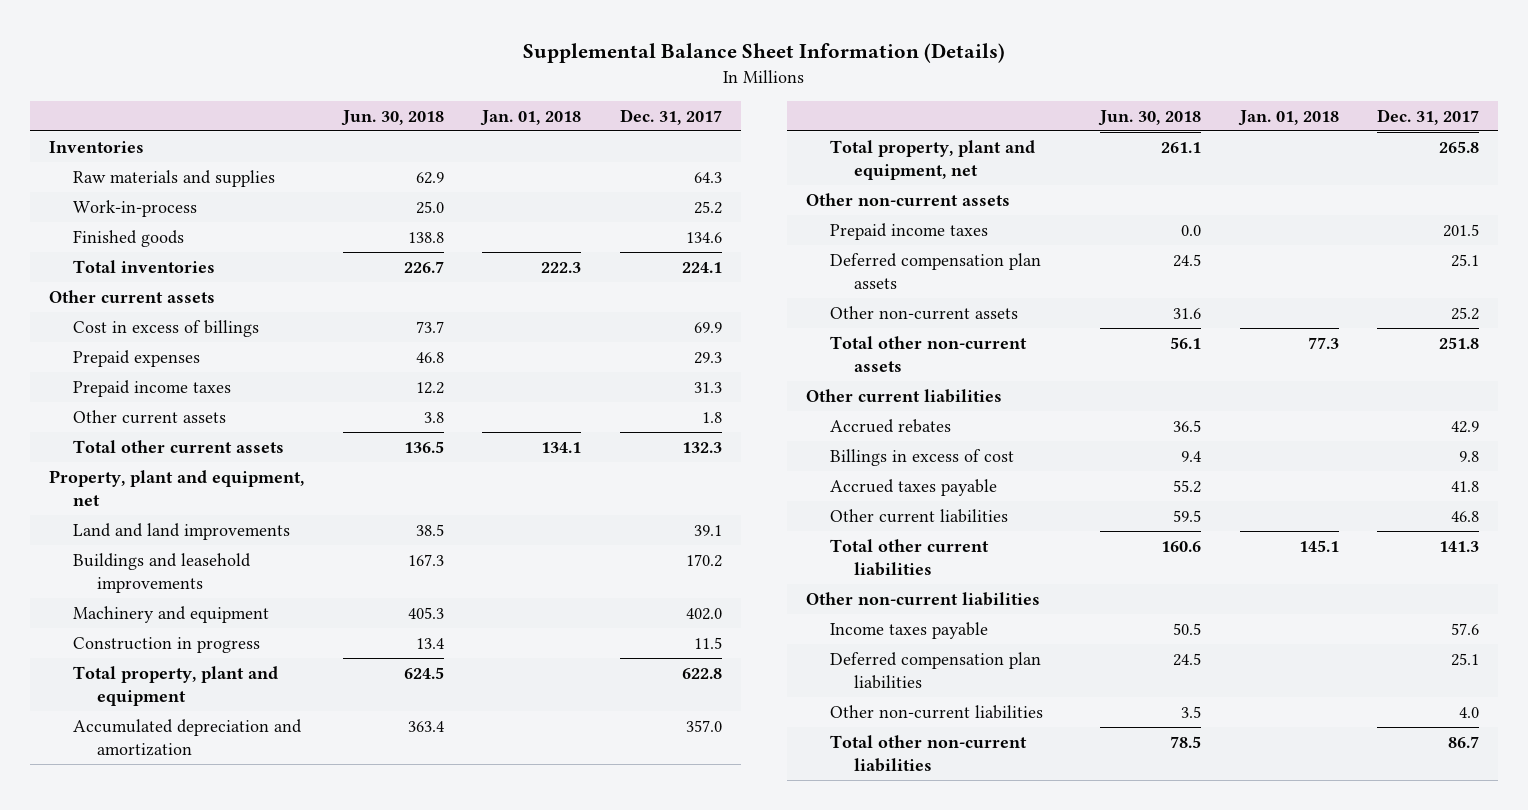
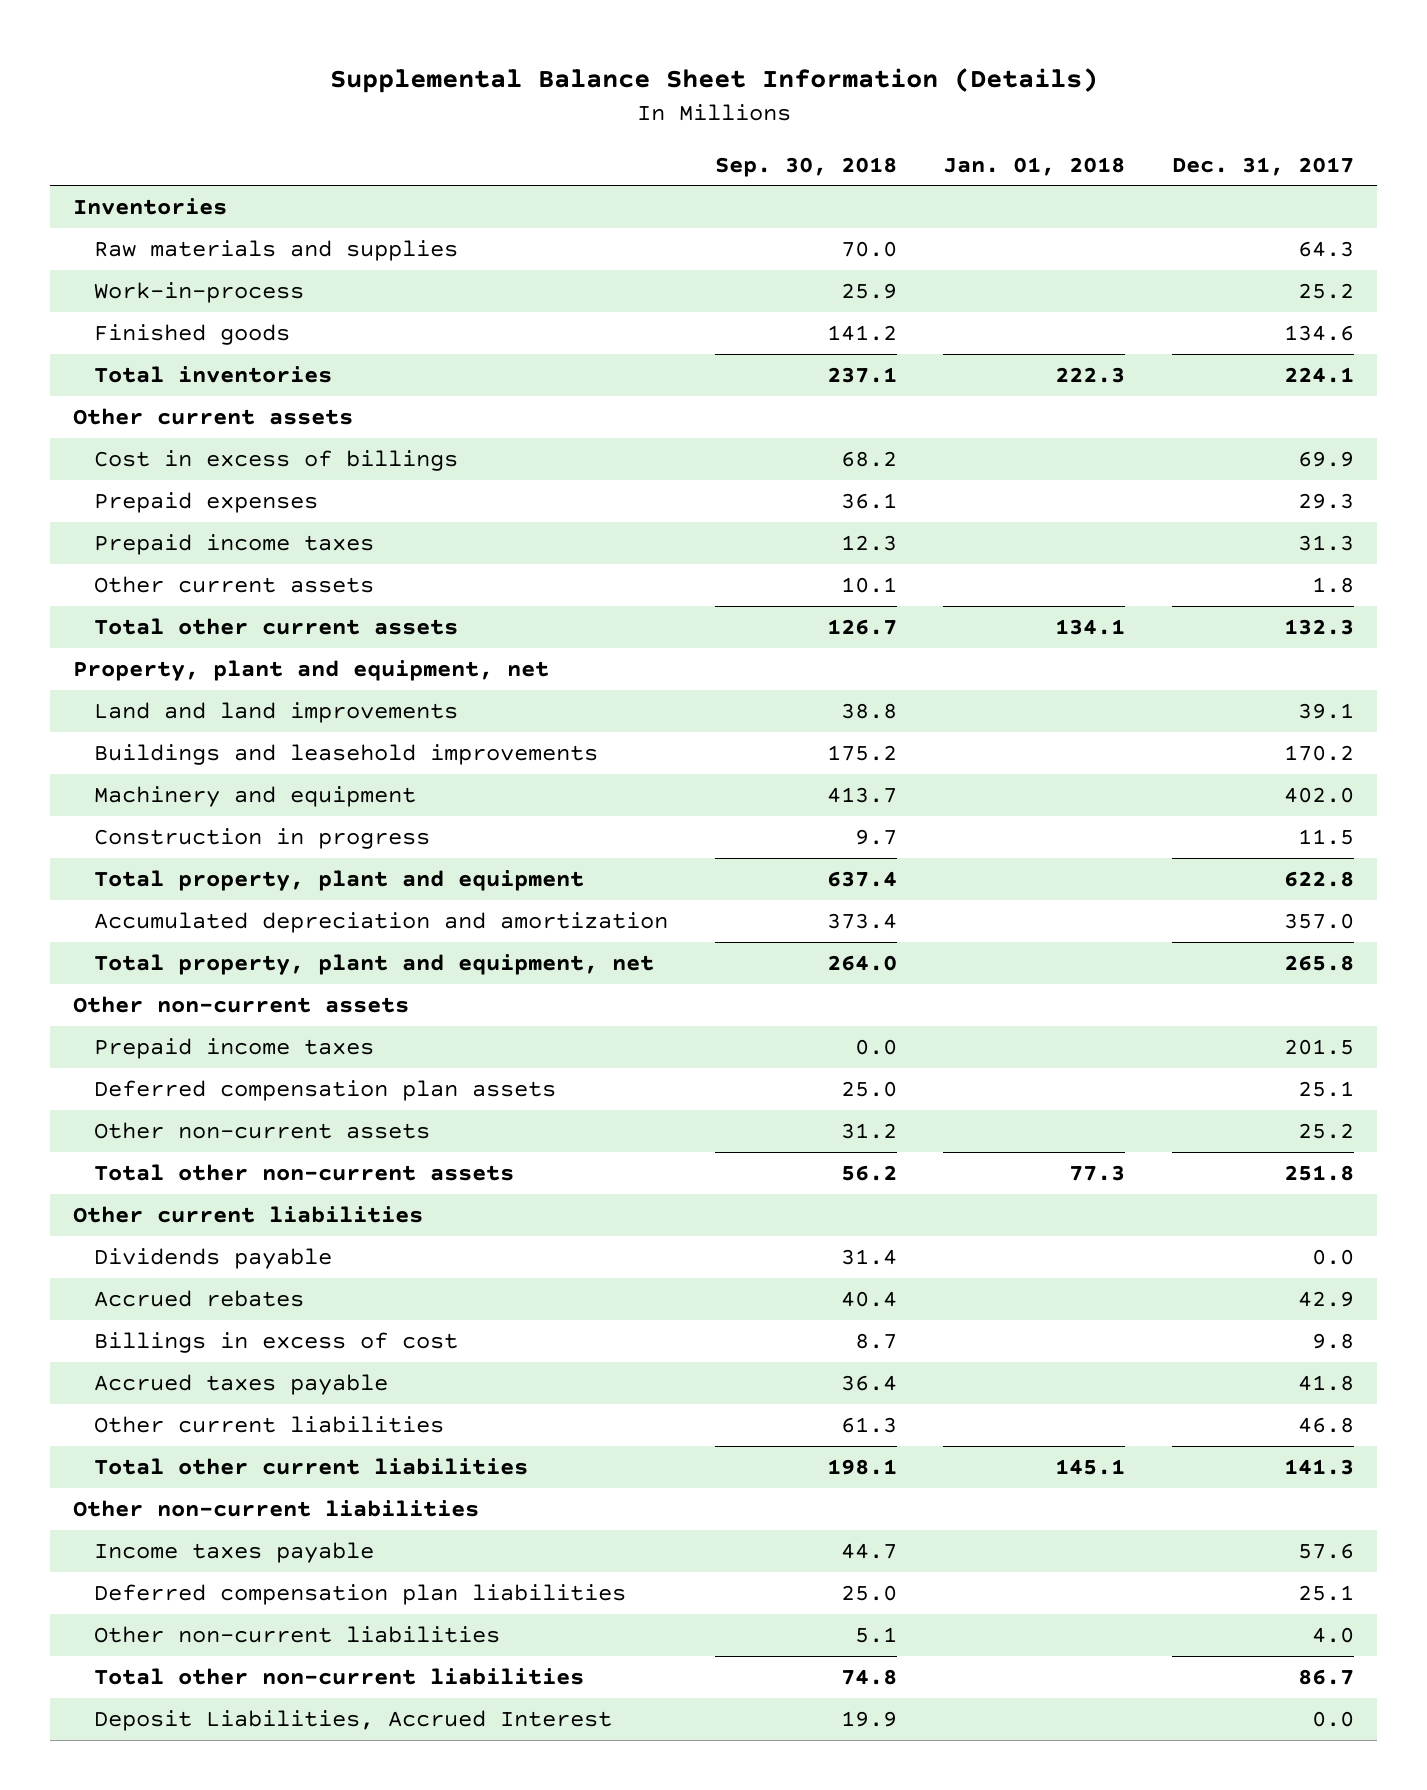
- | Jun. 30, 2018 | Jan. 01, 2018 | Dec. 31, 2017
+ | Sep. 30, 2018 | Jan. 01, 2018 | Dec. 31, 2017
+ Dividends payable | 31.4 | | 0.0
+ Deposit Liabilities, Accrued Interest | 19.9 | | 0.0

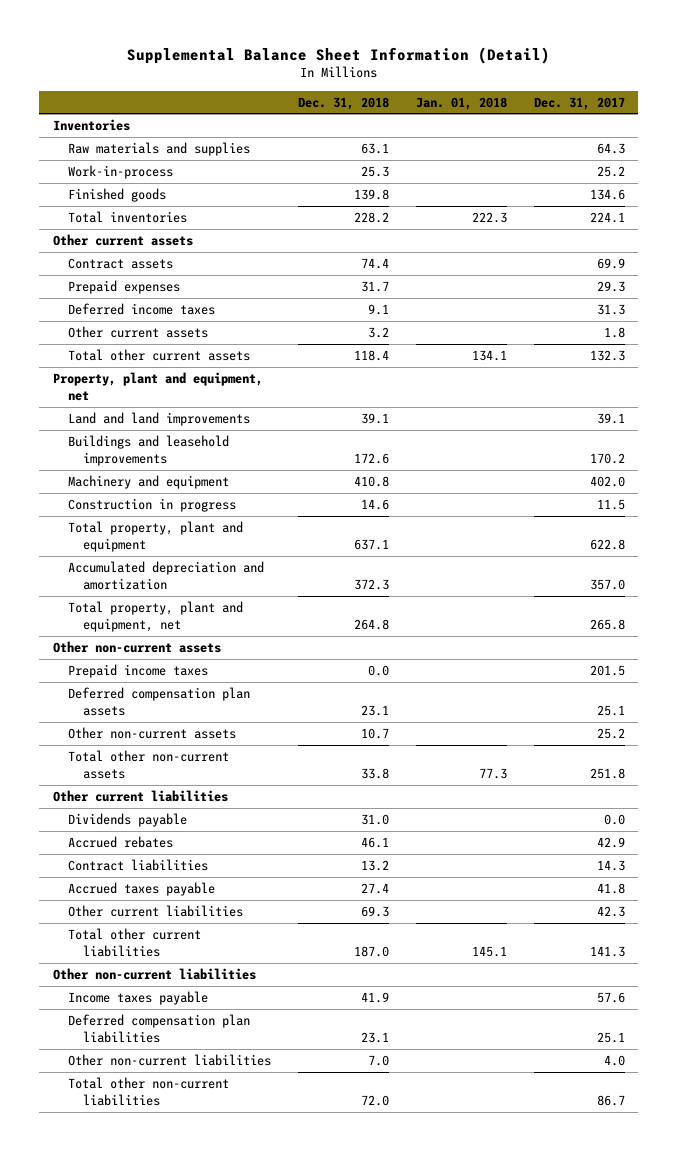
- Supplemental Balance Sheet Information (Details)
+ Supplemental Balance Sheet Information (Detail)
- | Sep. 30, 2018 | Jan. 01, 2018 | Dec. 31, 2017
+ | Dec. 31, 2018 | Jan. 01, 2018 | Dec. 31, 2017
- Cost in excess of billings | 68.2 | | 69.9
+ Contract assets | 74.4 | | 69.9
- Prepaid income taxes | 12.3 | | 31.3
+ Deferred income taxes | 9.1 | | 31.3
- Billings in excess of cost | 8.7 | | 9.8
+ Contract liabilities | 13.2 | | 14.3
- Other current liabilities | 61.3 | | 46.8
+ Other current liabilities | 69.3 | | 42.3
- Deposit Liabilities, Accrued Interest | 19.9 | | 0.0

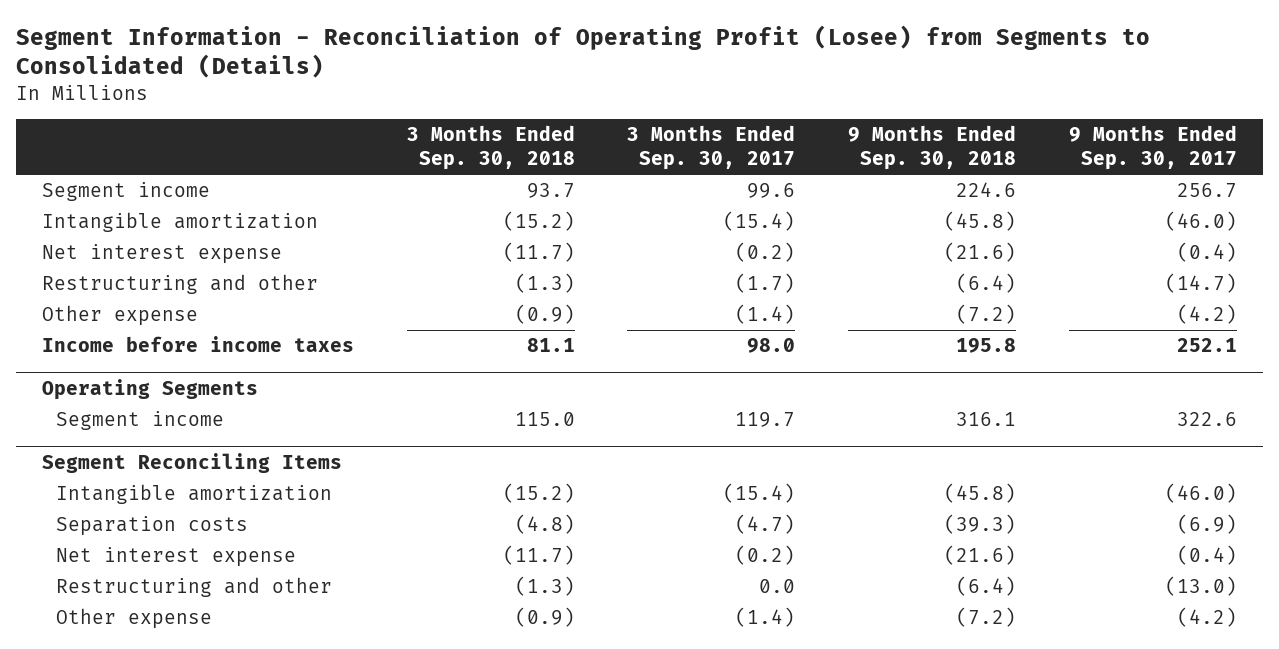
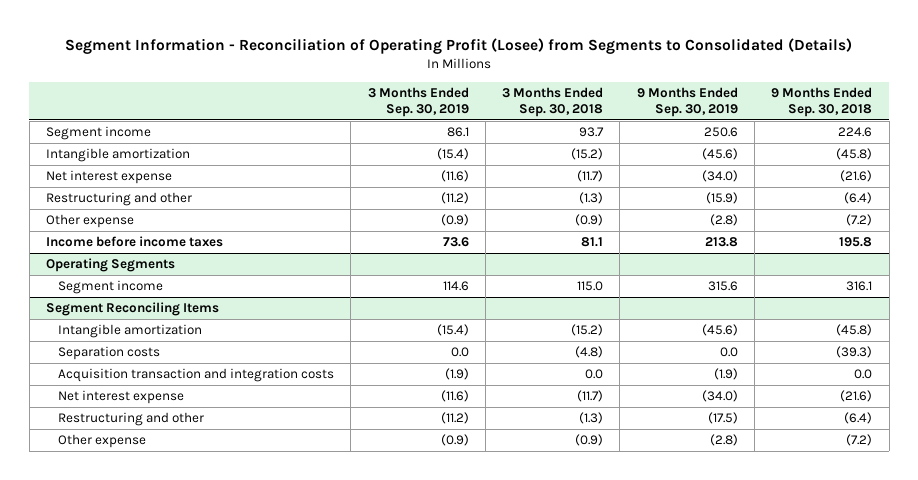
- | 3 Months Ended Sep. 30, 2018 | 3 Months Ended Sep. 30, 2017 | 9 Months Ended Sep. 30, 2018 | 9 Months Ended Sep. 30, 2017
+ | 3 Months Ended Sep. 30, 2019 | 3 Months Ended Sep. 30, 2018 | 9 Months Ended Sep. 30, 2019 | 9 Months Ended Sep. 30, 2018
@ Segment Reconciling Items
+ Acquisition transaction and integration costs | (1.9) | 0.0 | (1.9) | 0.0

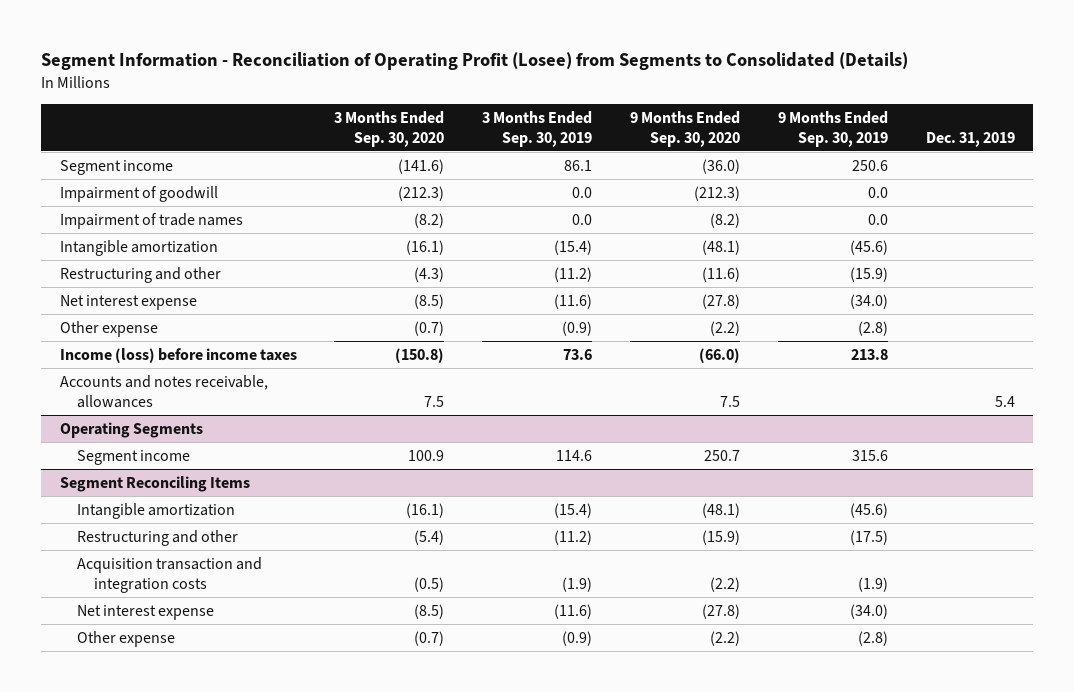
- | 3 Months Ended Sep. 30, 2019 | 3 Months Ended Sep. 30, 2018 | 9 Months Ended Sep. 30, 2019 | 9 Months Ended Sep. 30, 2018
+ | 3 Months Ended Sep. 30, 2020 | 3 Months Ended Sep. 30, 2019 | 9 Months Ended Sep. 30, 2020 | 9 Months Ended Sep. 30, 2019 | Dec. 31, 2019
+ Impairment of goodwill | (212.3) | 0.0 | (212.3) | 0.0 |
+ Impairment of trade names | (8.2) | 0.0 | (8.2) | 0.0 |
moved down: Net interest expense | (8.5) | (11.6) | (27.8) | (34.0) |
- Income before income taxes | 73.6 | 81.1 | 213.8 | 195.8
+ Income (loss) before income taxes | (150.8) | 73.6 | (66.0) | 213.8 |
+ Accounts and notes receivable, allowances | 7.5 | | 7.5 | | 5.4
@ Segment Reconciling Items
- Separation costs | 0.0 | (4.8) | 0.0 | (39.3)
moved up: Restructuring and other | (5.4) | (11.2) | (15.9) | (17.5) |

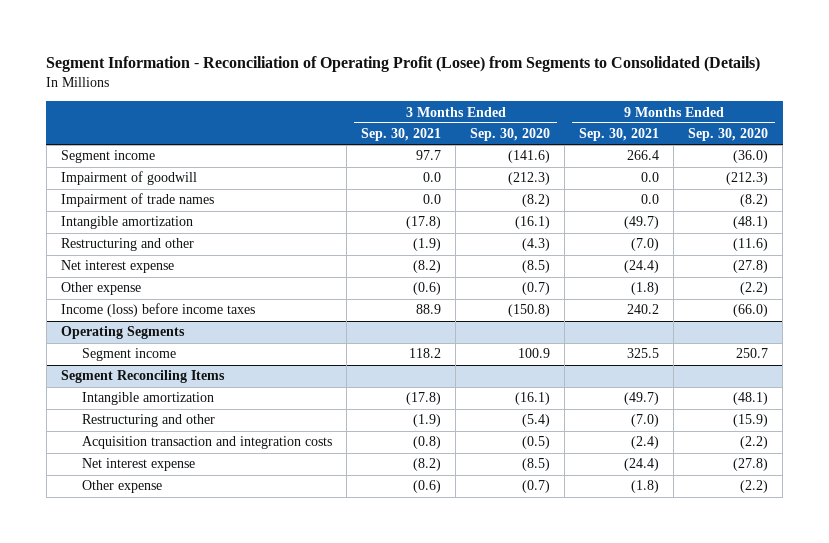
- | 3 Months Ended Sep. 30, 2020 | 3 Months Ended Sep. 30, 2019 | 9 Months Ended Sep. 30, 2020 | 9 Months Ended Sep. 30, 2019 | Dec. 31, 2019
+ | 3 Months Ended Sep. 30, 2021 | 3 Months Ended Sep. 30, 2020 | 9 Months Ended Sep. 30, 2021 | 9 Months Ended Sep. 30, 2020
- Accounts and notes receivable, allowances | 7.5 | | 7.5 | | 5.4

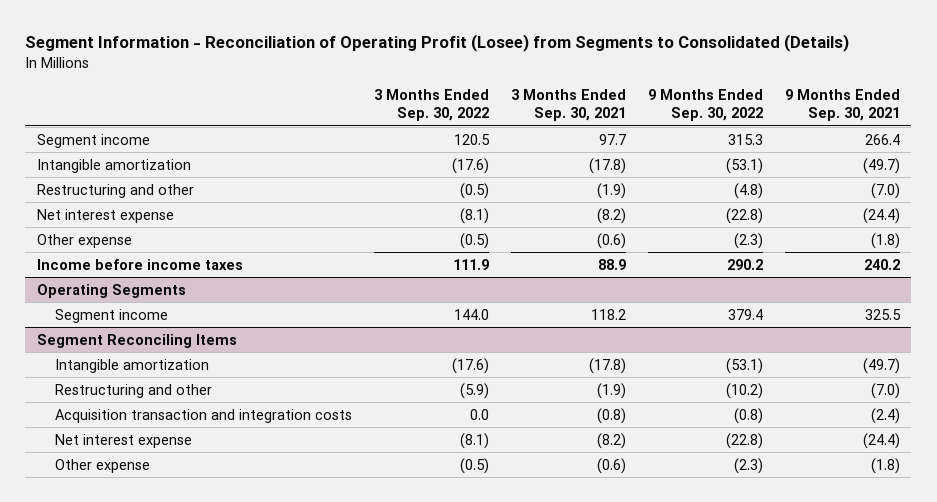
- | 3 Months Ended Sep. 30, 2021 | 3 Months Ended Sep. 30, 2020 | 9 Months Ended Sep. 30, 2021 | 9 Months Ended Sep. 30, 2020
+ | 3 Months Ended Sep. 30, 2022 | 3 Months Ended Sep. 30, 2021 | 9 Months Ended Sep. 30, 2022 | 9 Months Ended Sep. 30, 2021
- Impairment of goodwill | 0.0 | (212.3) | 0.0 | (212.3)
- Impairment of trade names | 0.0 | (8.2) | 0.0 | (8.2)
- Income (loss) before income taxes | 88.9 | (150.8) | 240.2 | (66.0)
+ Income before income taxes | 111.9 | 88.9 | 290.2 | 240.2

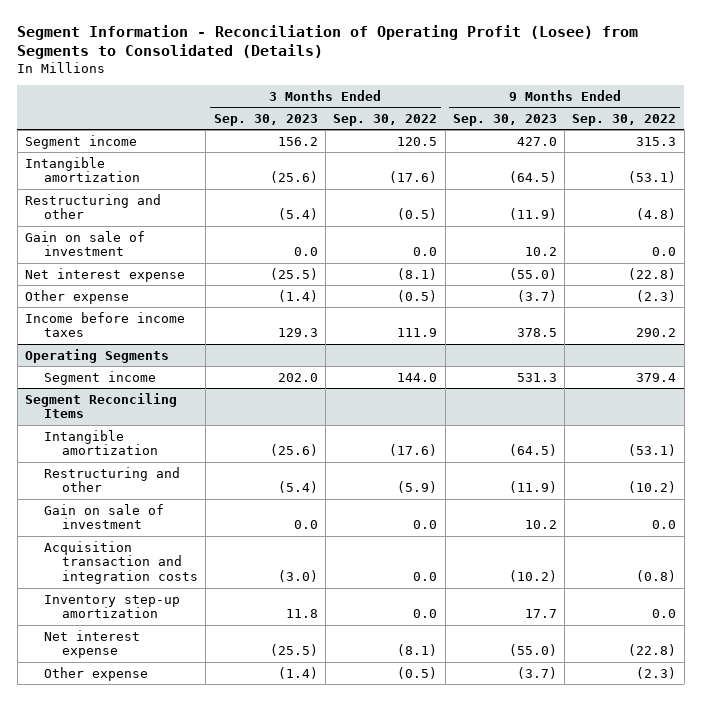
- | 3 Months Ended Sep. 30, 2022 | 3 Months Ended Sep. 30, 2021 | 9 Months Ended Sep. 30, 2022 | 9 Months Ended Sep. 30, 2021
+ | 3 Months Ended Sep. 30, 2023 | 3 Months Ended Sep. 30, 2022 | 9 Months Ended Sep. 30, 2023 | 9 Months Ended Sep. 30, 2022
+ Gain on sale of investment | 0.0 | 0.0 | 10.2 | 0.0
@ Segment Reconciling Items
+ Gain on sale of investment | 0.0 | 0.0 | 10.2 | 0.0
+ Inventory step-up amortization | 11.8 | 0.0 | 17.7 | 0.0

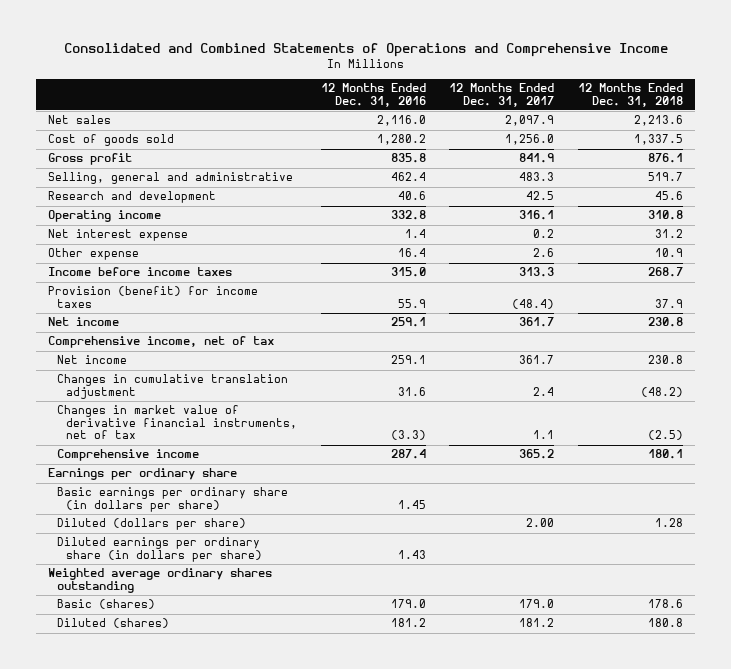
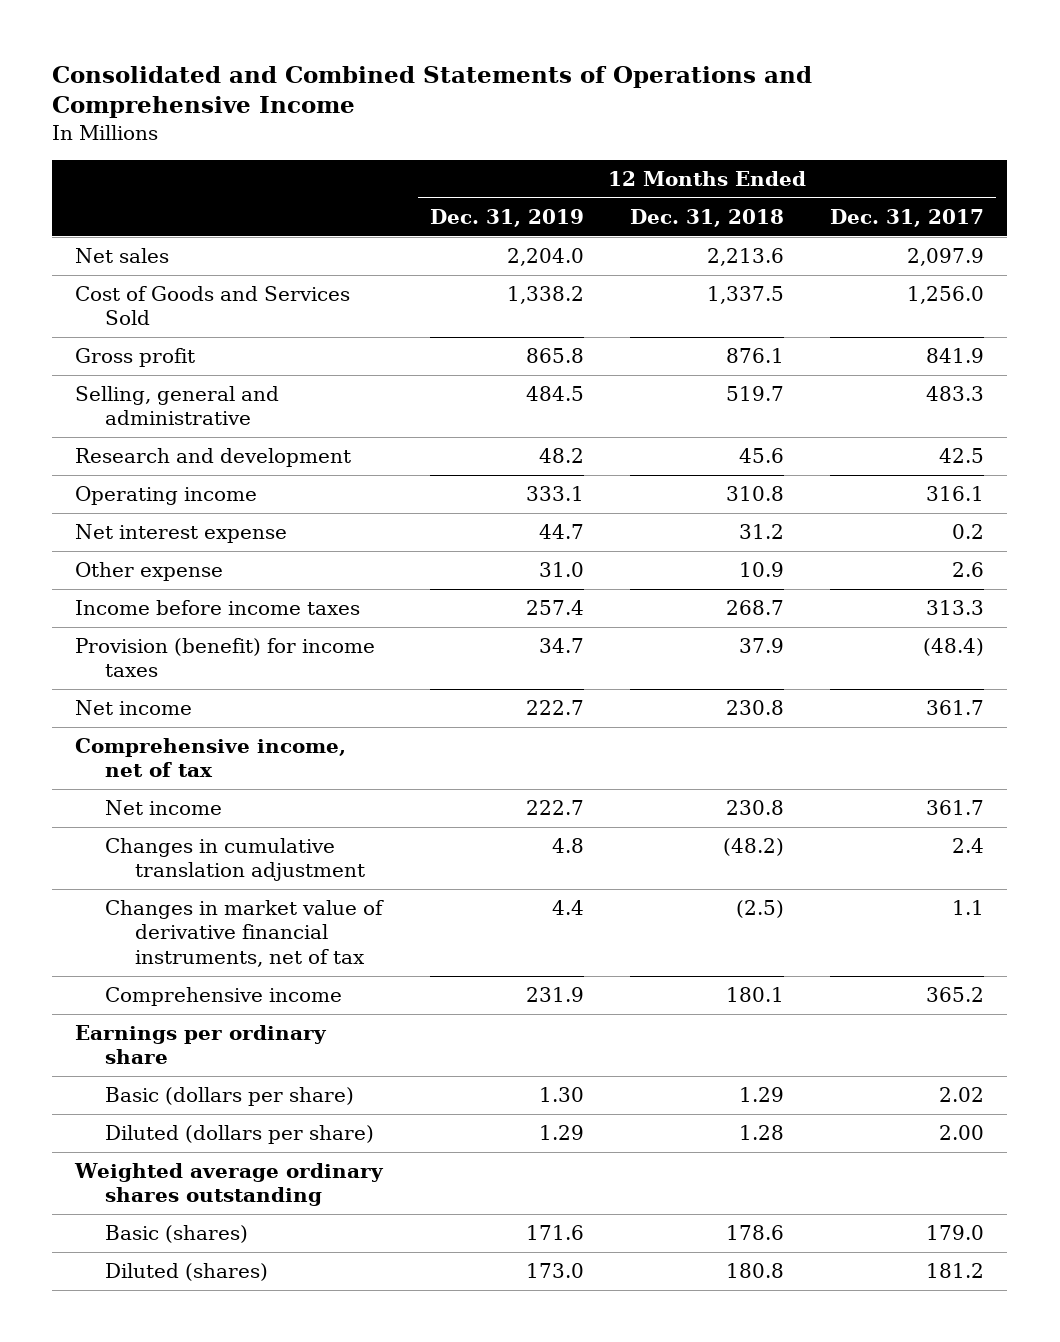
- | 12 Months Ended Dec. 31, 2016 | 12 Months Ended Dec. 31, 2017 | 12 Months Ended Dec. 31, 2018
+ | 12 Months Ended Dec. 31, 2019 | 12 Months Ended Dec. 31, 2018 | 12 Months Ended Dec. 31, 2017
- Cost of goods sold | 1,280.2 | 1,256.0 | 1,337.5
+ Cost of Goods and Services Sold | 1,338.2 | 1,337.5 | 1,256.0
- Basic earnings per ordinary share (in dollars per share) | 1.45 | |
+ Basic (dollars per share) | 1.30 | 1.29 | 2.02
- Diluted earnings per ordinary share (in dollars per share) | 1.43 | |

